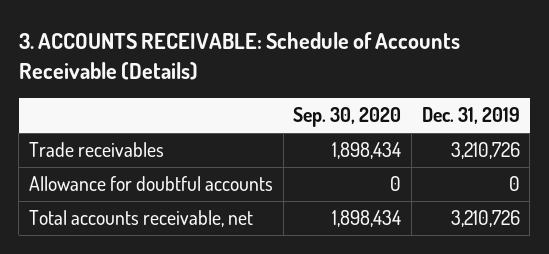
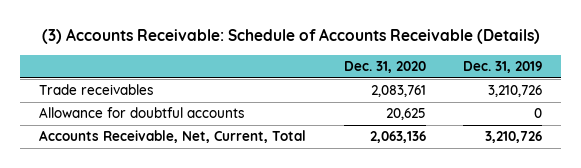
- 3. ACCOUNTS RECEIVABLE: Schedule of Accounts Receivable (Details)
+ (3) Accounts Receivable: Schedule of Accounts Receivable (Details)
- | Sep. 30, 2020 | Dec. 31, 2019
+ | Dec. 31, 2020 | Dec. 31, 2019
- Total accounts receivable, net | 1,898,434 | 3,210,726
+ Accounts Receivable, Net, Current, Total | 2,063,136 | 3,210,726

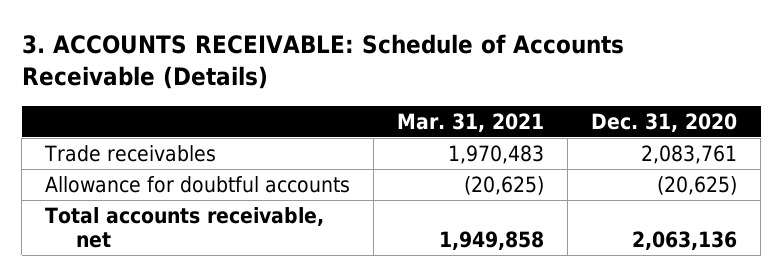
- (3) Accounts Receivable: Schedule of Accounts Receivable (Details)
+ 3. ACCOUNTS RECEIVABLE: Schedule of Accounts Receivable (Details)
- | Dec. 31, 2020 | Dec. 31, 2019
+ | Mar. 31, 2021 | Dec. 31, 2020
- Allowance for doubtful accounts | 20,625 | 0
- Accounts Receivable, Net, Current, Total | 2,063,136 | 3,210,726
+ Allowance for doubtful accounts | (20,625) | (20,625)
+ Total accounts receivable, net | 1,949,858 | 2,063,136

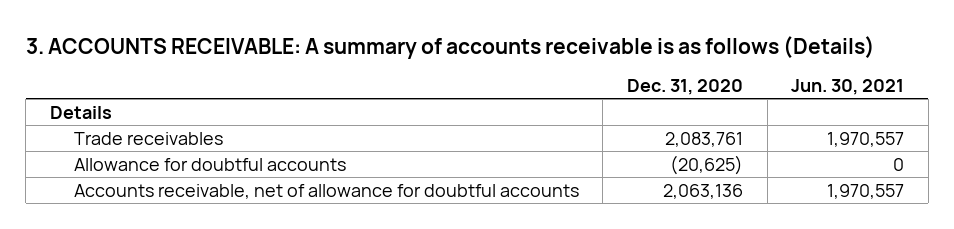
- 3. ACCOUNTS RECEIVABLE: Schedule of Accounts Receivable (Details)
+ 3. ACCOUNTS RECEIVABLE: A summary of accounts receivable is as follows (Details)
- | Mar. 31, 2021 | Dec. 31, 2020
+ | Dec. 31, 2020 | Jun. 30, 2021
+ Details
- Total accounts receivable, net | 1,949,858 | 2,063,136
+ Accounts receivable, net of allowance for doubtful accounts | 2,063,136 | 1,970,557

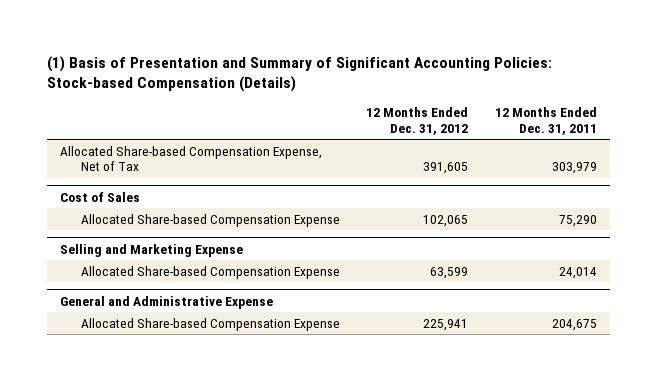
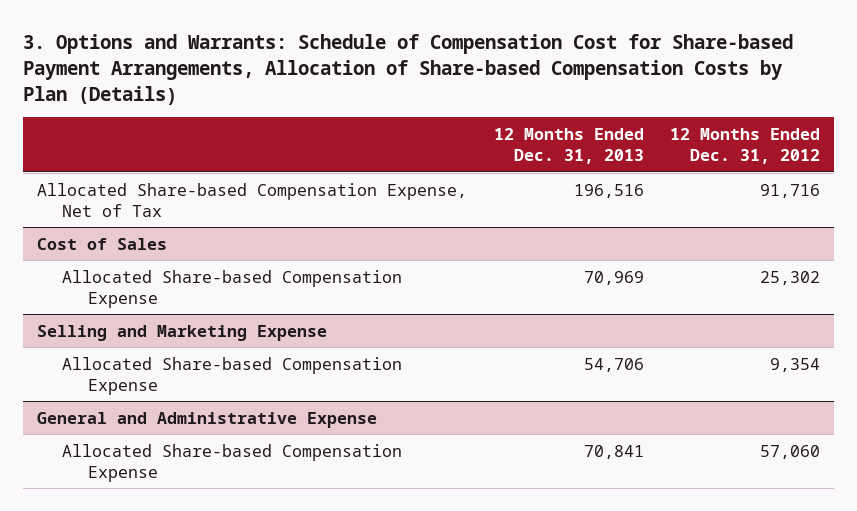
- (1) Basis of Presentation and Summary of Significant Accounting Policies: Stock-based Compensation (Details)
+ 3. Options and Warrants: Schedule of Compensation Cost for Share-based Payment Arrangements, Allocation of Share-based Compensation Costs by Plan (Details)
- | 12 Months Ended Dec. 31, 2012 | 12 Months Ended Dec. 31, 2011
+ | 12 Months Ended Dec. 31, 2013 | 12 Months Ended Dec. 31, 2012
- Allocated Share-based Compensation Expense, Net of Tax | 391,605 | 303,979
+ Allocated Share-based Compensation Expense, Net of Tax | 196,516 | 91,716
@ Cost of Sales
- Allocated Share-based Compensation Expense | 102,065 | 75,290
+ Allocated Share-based Compensation Expense | 70,969 | 25,302
@ Selling and Marketing Expense
- Allocated Share-based Compensation Expense | 63,599 | 24,014
+ Allocated Share-based Compensation Expense | 54,706 | 9,354
@ General and Administrative Expense
- Allocated Share-based Compensation Expense | 225,941 | 204,675
+ Allocated Share-based Compensation Expense | 70,841 | 57,060

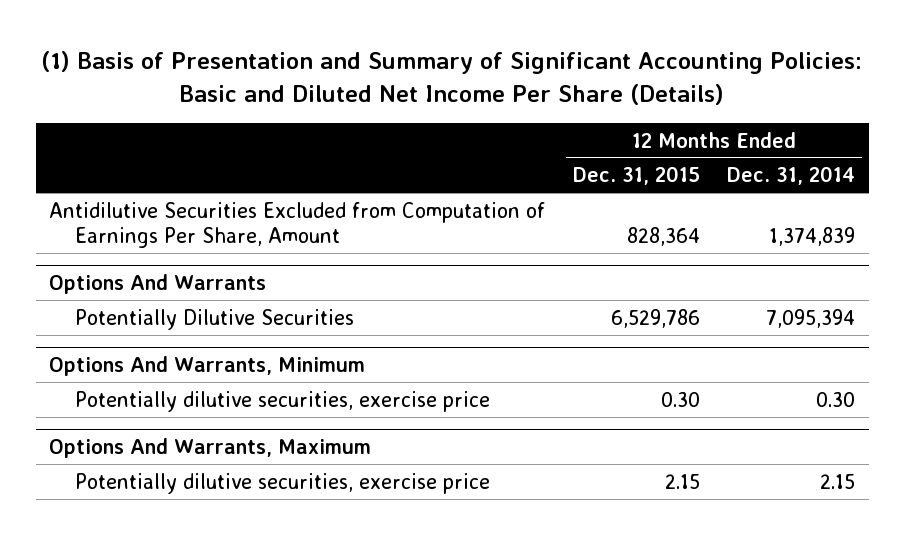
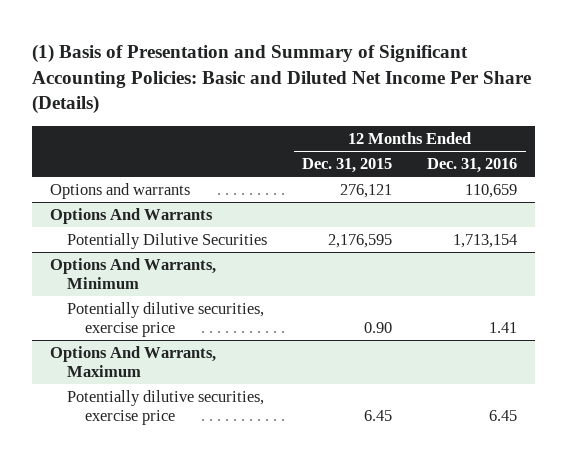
- | 12 Months Ended Dec. 31, 2015 | 12 Months Ended Dec. 31, 2014
+ | 12 Months Ended Dec. 31, 2015 | 12 Months Ended Dec. 31, 2016
- Antidilutive Securities Excluded from Computation of Earnings Per Share, Amount | 828,364 | 1,374,839
+ Options and warrants | 276,121 | 110,659
@ Options And Warrants
- Potentially Dilutive Securities | 6,529,786 | 7,095,394
+ Potentially Dilutive Securities | 2,176,595 | 1,713,154
@ Options And Warrants, Minimum
- Potentially dilutive securities, exercise price | 0.30 | 0.30
+ Potentially dilutive securities, exercise price | 0.90 | 1.41
@ Options And Warrants, Maximum
- Potentially dilutive securities, exercise price | 2.15 | 2.15
+ Potentially dilutive securities, exercise price | 6.45 | 6.45

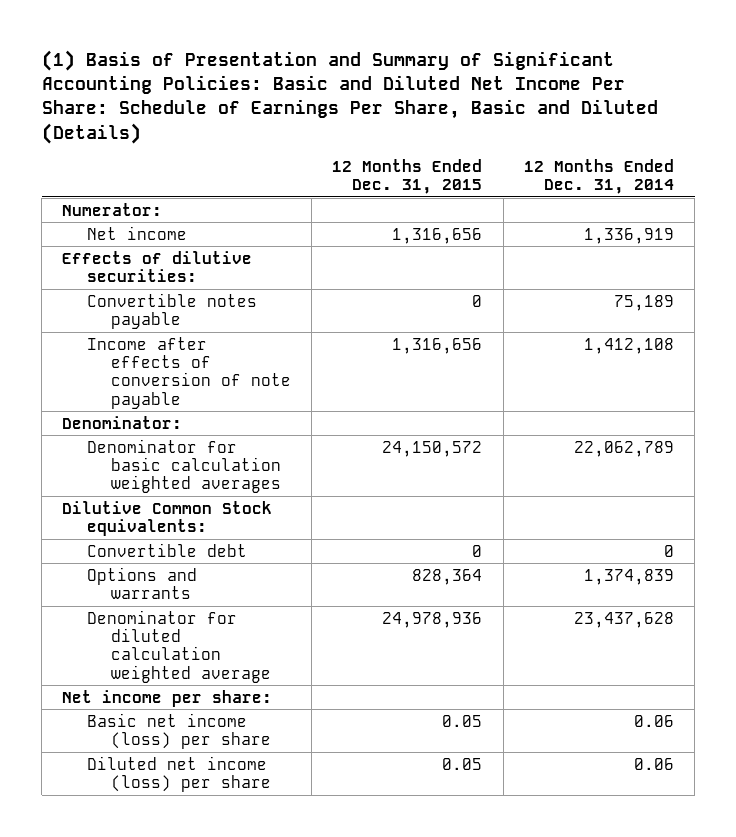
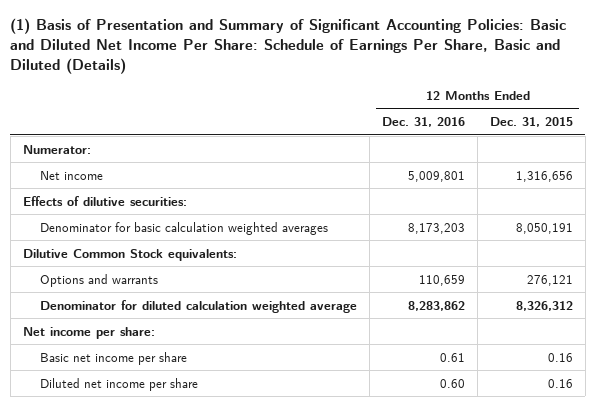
- | 12 Months Ended Dec. 31, 2015 | 12 Months Ended Dec. 31, 2014
+ | 12 Months Ended Dec. 31, 2016 | 12 Months Ended Dec. 31, 2015
- Convertible notes payable | 0 | 75,189
- Income after effects of conversion of note payable | 1,316,656 | 1,412,108
- Denominator:
- Denominator for basic calculation weighted averages | 24,150,572 | 22,062,789
+ Denominator for basic calculation weighted averages | 8,173,203 | 8,050,191
- Convertible debt | 0 | 0
- Options and warrants | 828,364 | 1,374,839
- Denominator for diluted calculation weighted average | 24,978,936 | 23,437,628
+ Options and warrants | 110,659 | 276,121
+ Denominator for diluted calculation weighted average | 8,283,862 | 8,326,312
- Basic net income (loss) per share | 0.05 | 0.06
- Diluted net income (loss) per share | 0.05 | 0.06
+ Basic net income per share | 0.61 | 0.16
+ Diluted net income per share | 0.60 | 0.16

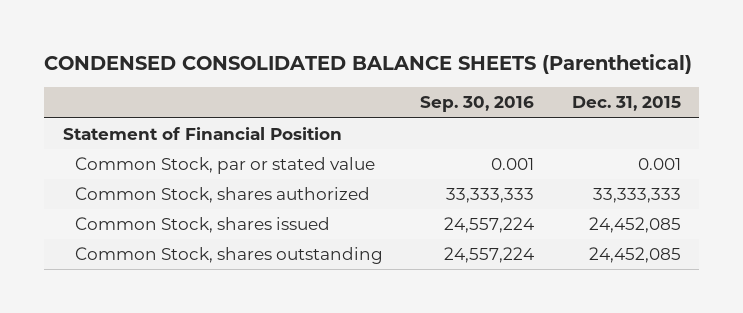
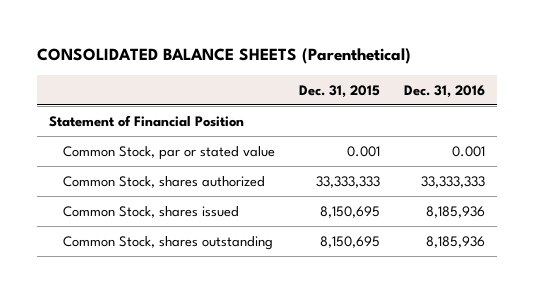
- CONDENSED CONSOLIDATED BALANCE SHEETS (Parenthetical)
+ CONSOLIDATED BALANCE SHEETS (Parenthetical)
- | Sep. 30, 2016 | Dec. 31, 2015
+ | Dec. 31, 2015 | Dec. 31, 2016
- Common Stock, shares issued | 24,557,224 | 24,452,085
- Common Stock, shares outstanding | 24,557,224 | 24,452,085
+ Common Stock, shares issued | 8,150,695 | 8,185,936
+ Common Stock, shares outstanding | 8,150,695 | 8,185,936

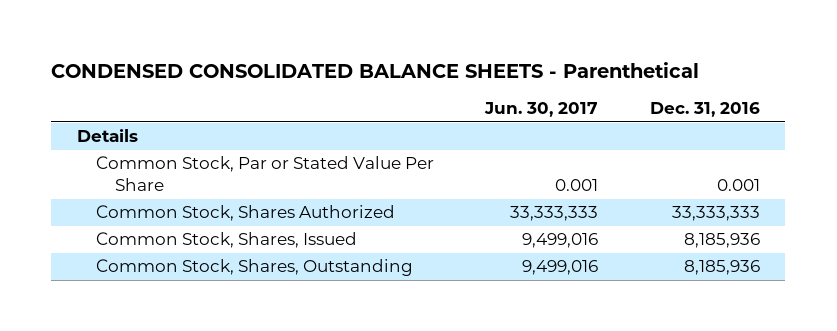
- CONSOLIDATED BALANCE SHEETS (Parenthetical)
+ CONDENSED CONSOLIDATED BALANCE SHEETS - Parenthetical
- | Dec. 31, 2015 | Dec. 31, 2016
+ | Jun. 30, 2017 | Dec. 31, 2016
- Statement of Financial Position
- Common Stock, par or stated value | 0.001 | 0.001
- Common Stock, shares authorized | 33,333,333 | 33,333,333
- Common Stock, shares issued | 8,150,695 | 8,185,936
- Common Stock, shares outstanding | 8,150,695 | 8,185,936
+ Details
+ Common Stock, Par or Stated Value Per Share | 0.001 | 0.001
+ Common Stock, Shares Authorized | 33,333,333 | 33,333,333
+ Common Stock, Shares, Issued | 9,499,016 | 8,185,936
+ Common Stock, Shares, Outstanding | 9,499,016 | 8,185,936

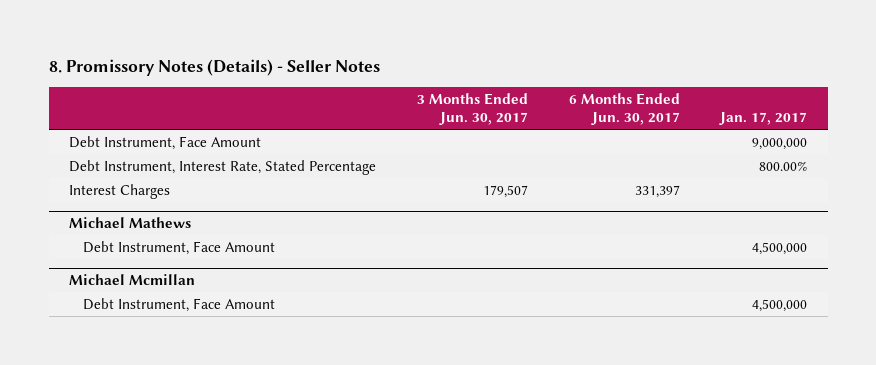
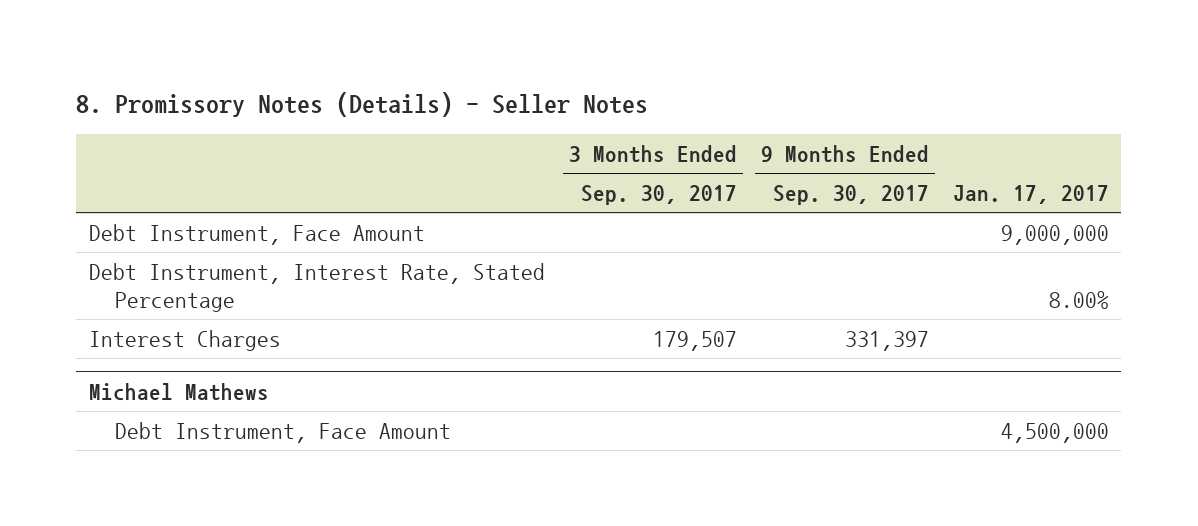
- | 3 Months Ended Jun. 30, 2017 | 6 Months Ended Jun. 30, 2017 | Jan. 17, 2017
+ | 3 Months Ended Sep. 30, 2017 | 9 Months Ended Sep. 30, 2017 | Jan. 17, 2017
- Debt Instrument, Interest Rate, Stated Percentage | | | 800.00%
+ Debt Instrument, Interest Rate, Stated Percentage | | | 8.00%
- Michael Mcmillan
- Debt Instrument, Face Amount | | | 4,500,000

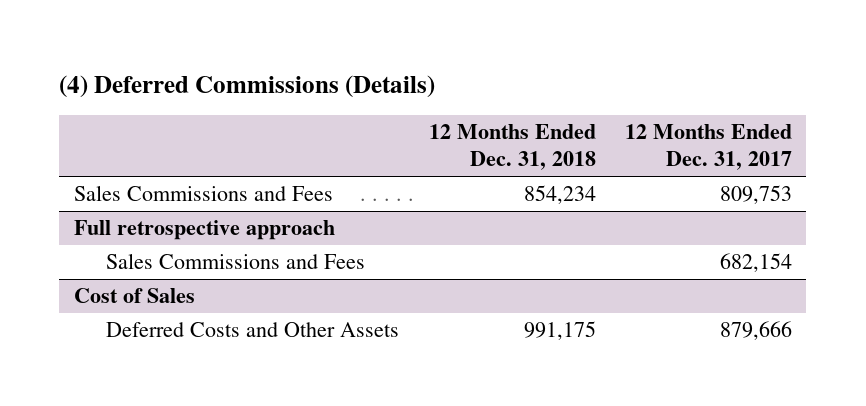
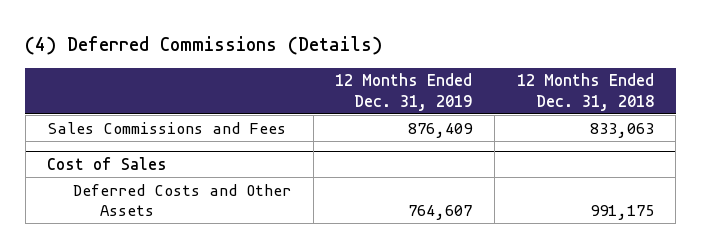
- | 12 Months Ended Dec. 31, 2018 | 12 Months Ended Dec. 31, 2017
+ | 12 Months Ended Dec. 31, 2019 | 12 Months Ended Dec. 31, 2018
- Sales Commissions and Fees | 854,234 | 809,753
- Full retrospective approach
- Sales Commissions and Fees | | 682,154
+ Sales Commissions and Fees | 876,409 | 833,063

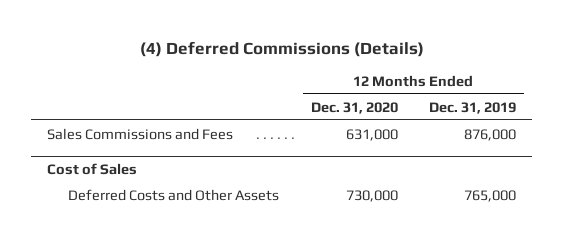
- | 12 Months Ended Dec. 31, 2019 | 12 Months Ended Dec. 31, 2018
+ | 12 Months Ended Dec. 31, 2020 | 12 Months Ended Dec. 31, 2019
- Sales Commissions and Fees | 876,409 | 833,063
+ Sales Commissions and Fees | 631,000 | 876,000
@ Cost of Sales
- Deferred Costs and Other Assets | 764,607 | 991,175
+ Deferred Costs and Other Assets | 730,000 | 765,000

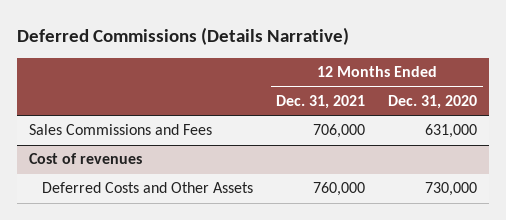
- (4) Deferred Commissions (Details)
+ Deferred Commissions (Details Narrative)
- | 12 Months Ended Dec. 31, 2020 | 12 Months Ended Dec. 31, 2019
+ | 12 Months Ended Dec. 31, 2021 | 12 Months Ended Dec. 31, 2020
- Cost of Sales
+ Cost of revenues

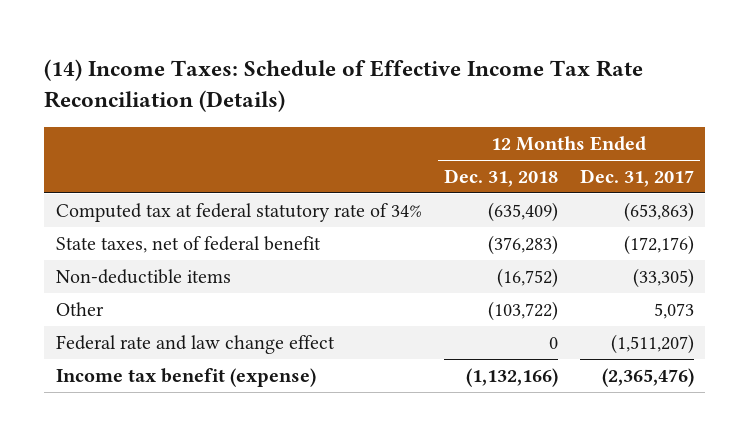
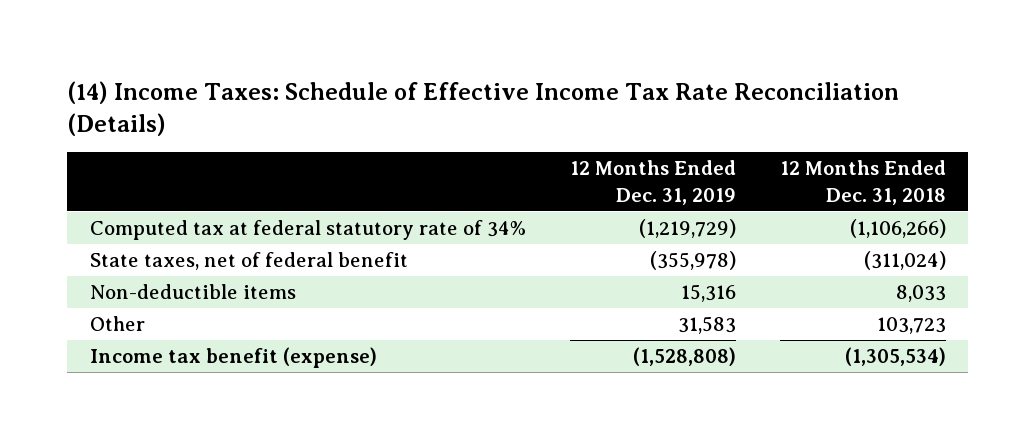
- | 12 Months Ended Dec. 31, 2018 | 12 Months Ended Dec. 31, 2017
+ | 12 Months Ended Dec. 31, 2019 | 12 Months Ended Dec. 31, 2018
- Computed tax at federal statutory rate of 34% | (635,409) | (653,863)
- State taxes, net of federal benefit | (376,283) | (172,176)
- Non-deductible items | (16,752) | (33,305)
- Other | (103,722) | 5,073
- Federal rate and law change effect | 0 | (1,511,207)
- Income tax benefit (expense) | (1,132,166) | (2,365,476)
+ Computed tax at federal statutory rate of 34% | (1,219,729) | (1,106,266)
+ State taxes, net of federal benefit | (355,978) | (311,024)
+ Non-deductible items | 15,316 | 8,033
+ Other | 31,583 | 103,723
+ Income tax benefit (expense) | (1,528,808) | (1,305,534)

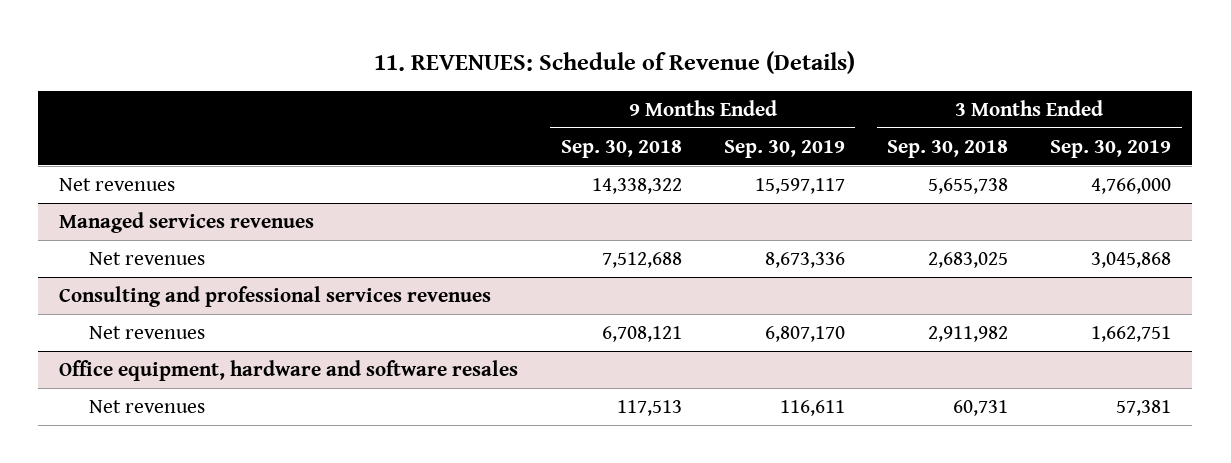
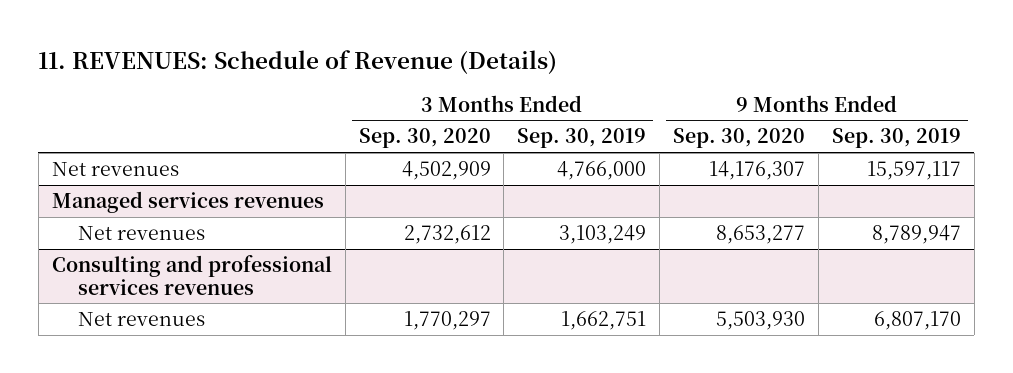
- | 9 Months Ended Sep. 30, 2018 | 9 Months Ended Sep. 30, 2019 | 3 Months Ended Sep. 30, 2018 | 3 Months Ended Sep. 30, 2019
+ | 3 Months Ended Sep. 30, 2020 | 3 Months Ended Sep. 30, 2019 | 9 Months Ended Sep. 30, 2020 | 9 Months Ended Sep. 30, 2019
@ Managed services revenues
- Net revenues | 7,512,688 | 8,673,336 | 2,683,025 | 3,045,868
+ Net revenues | 2,732,612 | 3,103,249 | 8,653,277 | 8,789,947
- Office equipment, hardware and software resales
- Net revenues | 117,513 | 116,611 | 60,731 | 57,381

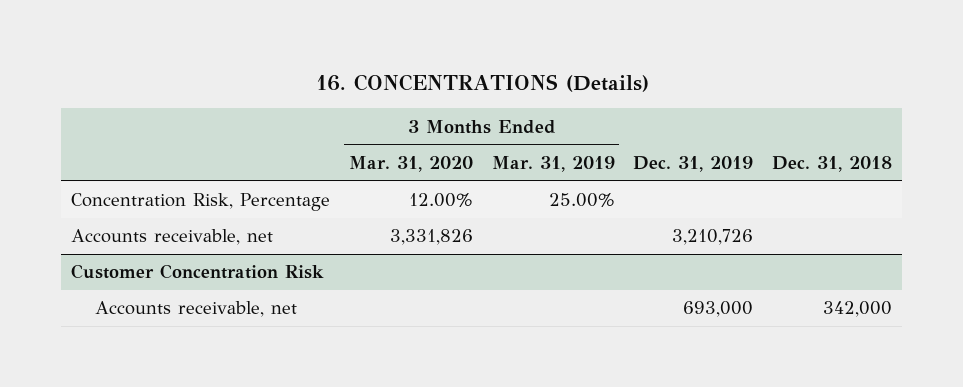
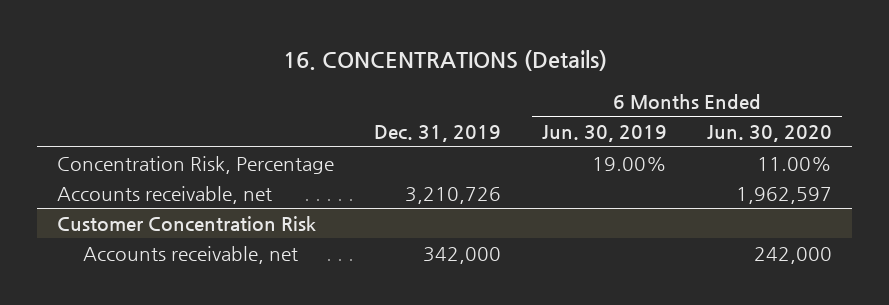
- | 3 Months Ended Mar. 31, 2020 | 3 Months Ended Mar. 31, 2019 | Dec. 31, 2019 | Dec. 31, 2018
+ | Dec. 31, 2019 | 6 Months Ended Jun. 30, 2019 | 6 Months Ended Jun. 30, 2020
@ Customer Concentration Risk
- Accounts receivable, net | | | 693,000 | 342,000
+ Accounts receivable, net | 342,000 | | 242,000

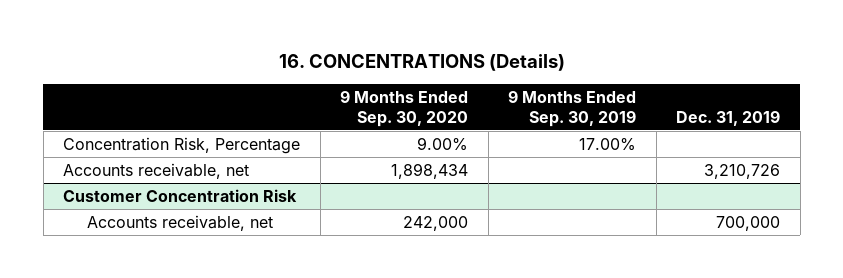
- | Dec. 31, 2019 | 6 Months Ended Jun. 30, 2019 | 6 Months Ended Jun. 30, 2020
+ | 9 Months Ended Sep. 30, 2020 | 9 Months Ended Sep. 30, 2019 | Dec. 31, 2019
@ Customer Concentration Risk
- Accounts receivable, net | 342,000 | | 242,000
+ Accounts receivable, net | 242,000 | | 700,000

